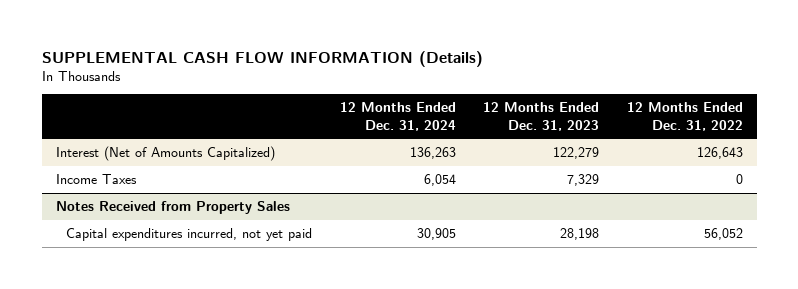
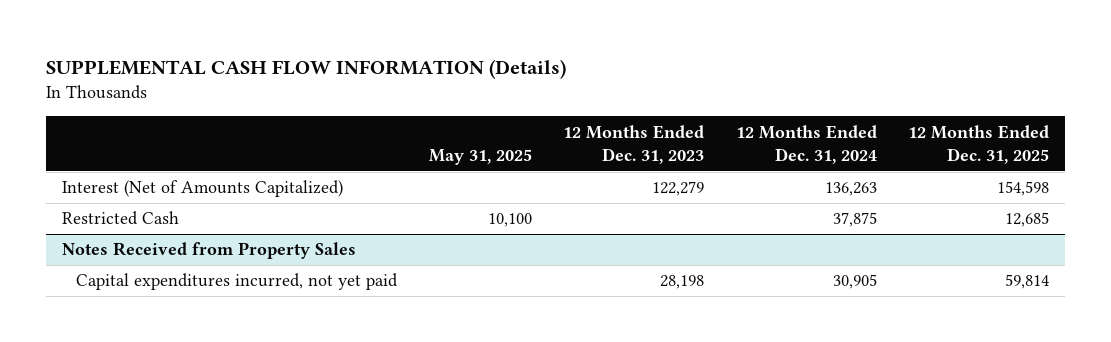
- | 12 Months Ended Dec. 31, 2024 | 12 Months Ended Dec. 31, 2023 | 12 Months Ended Dec. 31, 2022
+ | May 31, 2025 | 12 Months Ended Dec. 31, 2023 | 12 Months Ended Dec. 31, 2024 | 12 Months Ended Dec. 31, 2025
- Income Taxes | 6,054 | 7,329 | 0
+ Restricted Cash | 10,100 | | 37,875 | 12,685

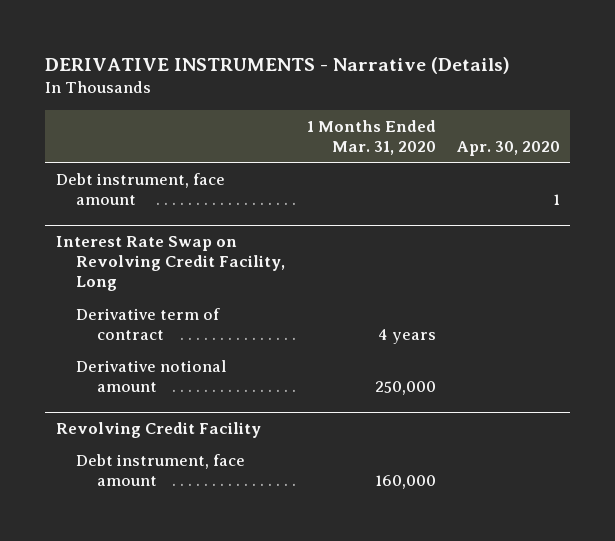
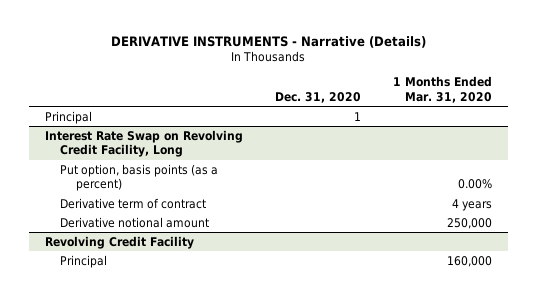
- | 1 Months Ended Mar. 31, 2020 | Apr. 30, 2020
+ | Dec. 31, 2020 | 1 Months Ended Mar. 31, 2020
- Debt instrument, face amount | | 1
+ Principal | 1 |
@ Interest Rate Swap on Revolving Credit Facility, Long
+ Put option, basis points (as a percent) | | 0.00%
@ Revolving Credit Facility
- Debt instrument, face amount | 160,000 |
+ Principal | | 160,000

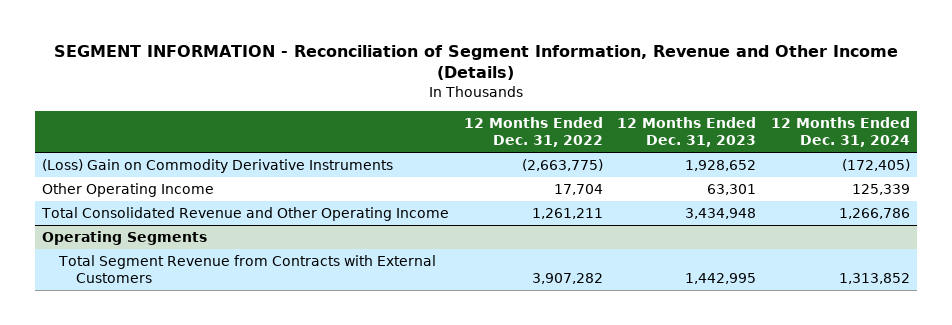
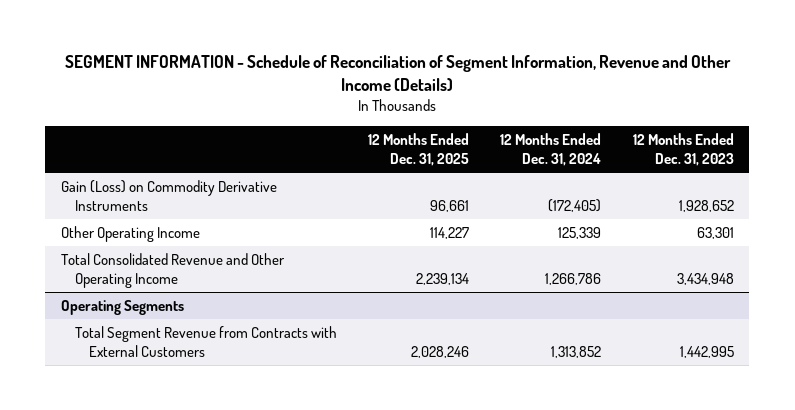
- SEGMENT INFORMATION - Reconciliation of Segment Information, Revenue and Other Income (Details)
+ SEGMENT INFORMATION - Schedule of Reconciliation of Segment Information, Revenue and Other Income (Details)
- | 12 Months Ended Dec. 31, 2022 | 12 Months Ended Dec. 31, 2023 | 12 Months Ended Dec. 31, 2024
+ | 12 Months Ended Dec. 31, 2025 | 12 Months Ended Dec. 31, 2024 | 12 Months Ended Dec. 31, 2023
- (Loss) Gain on Commodity Derivative Instruments | (2,663,775) | 1,928,652 | (172,405)
+ Gain (Loss) on Commodity Derivative Instruments | 96,661 | (172,405) | 1,928,652

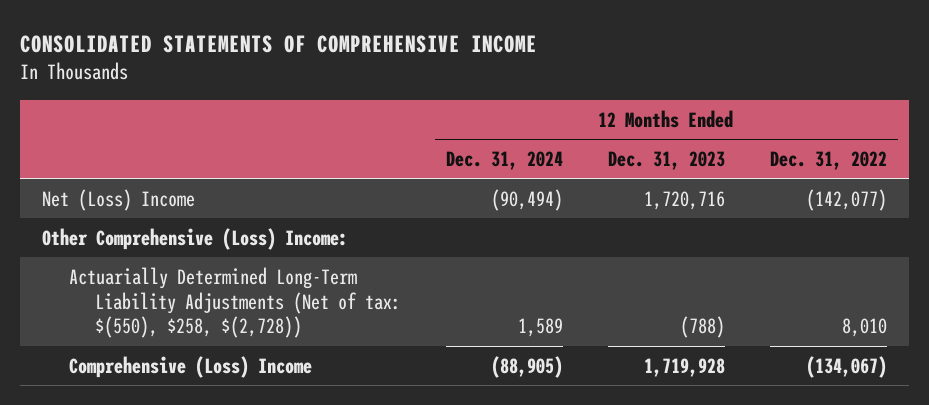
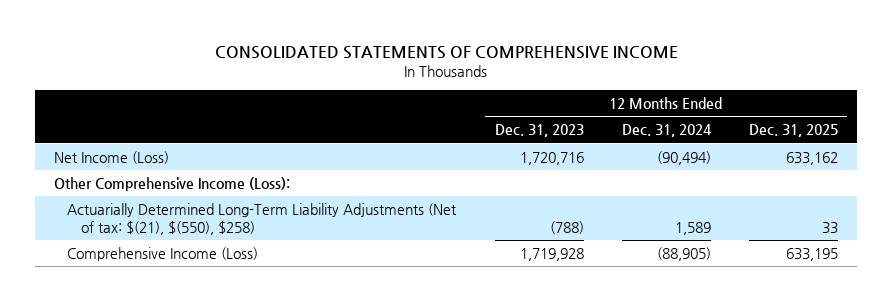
- | 12 Months Ended Dec. 31, 2024 | 12 Months Ended Dec. 31, 2023 | 12 Months Ended Dec. 31, 2022
+ | 12 Months Ended Dec. 31, 2023 | 12 Months Ended Dec. 31, 2024 | 12 Months Ended Dec. 31, 2025
- Net (Loss) Income | (90,494) | 1,720,716 | (142,077)
- Other Comprehensive (Loss) Income:
- Actuarially Determined Long-Term Liability Adjustments (Net of tax: $(550), $258, $(2,728)) | 1,589 | (788) | 8,010
- Comprehensive (Loss) Income | (88,905) | 1,719,928 | (134,067)
+ Net Income (Loss) | 1,720,716 | (90,494) | 633,162
+ Other Comprehensive Income (Loss):
+ Actuarially Determined Long-Term Liability Adjustments (Net of tax: $(21), $(550), $258) | (788) | 1,589 | 33
+ Comprehensive Income (Loss) | 1,719,928 | (88,905) | 633,195

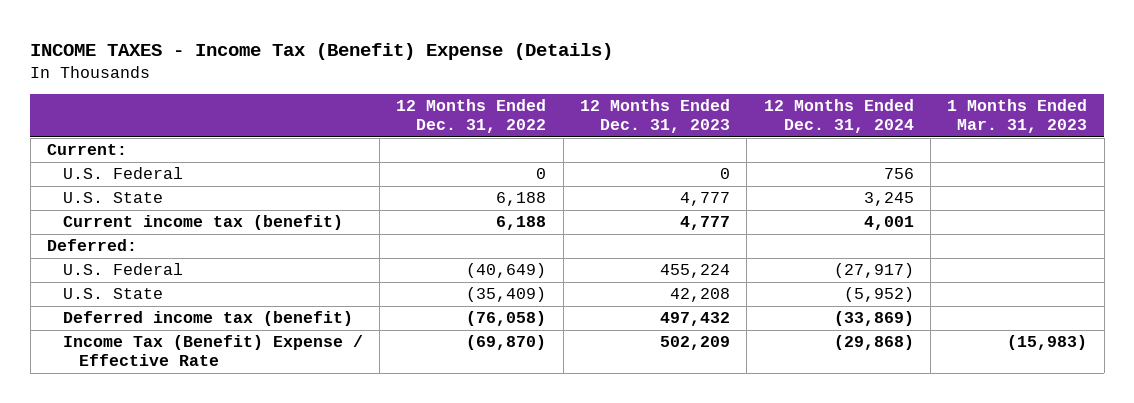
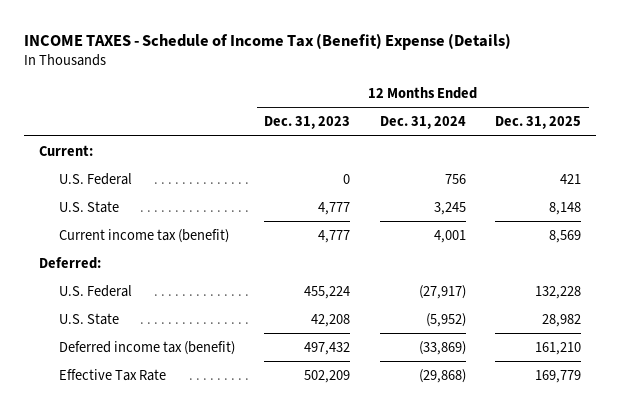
- INCOME TAXES - Income Tax (Benefit) Expense (Details)
+ INCOME TAXES - Schedule of Income Tax (Benefit) Expense (Details)
- | 12 Months Ended Dec. 31, 2022 | 12 Months Ended Dec. 31, 2023 | 12 Months Ended Dec. 31, 2024 | 1 Months Ended Mar. 31, 2023
+ | 12 Months Ended Dec. 31, 2023 | 12 Months Ended Dec. 31, 2024 | 12 Months Ended Dec. 31, 2025
- Income Tax (Benefit) Expense / Effective Rate | (69,870) | 502,209 | (29,868) | (15,983)
+ Effective Tax Rate | 502,209 | (29,868) | 169,779

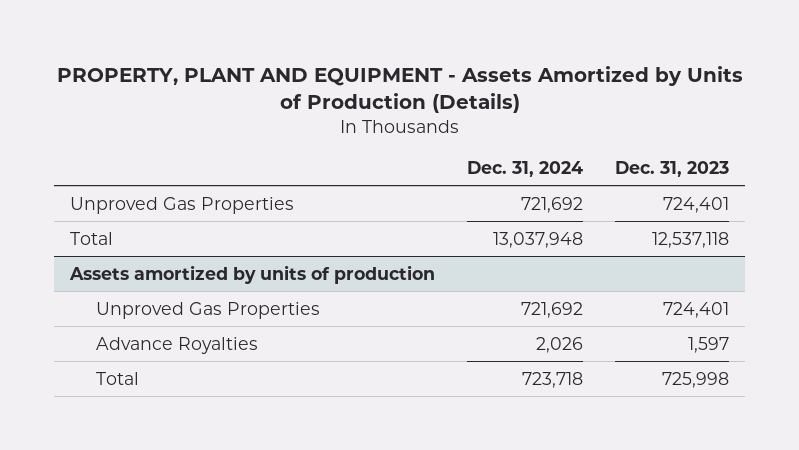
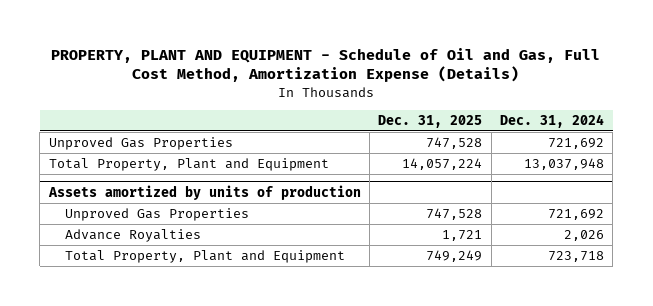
- PROPERTY, PLANT AND EQUIPMENT - Assets Amortized by Units of Production (Details)
+ PROPERTY, PLANT AND EQUIPMENT - Schedule of Oil and Gas, Full Cost Method, Amortization Expense (Details)
- | Dec. 31, 2024 | Dec. 31, 2023
+ | Dec. 31, 2025 | Dec. 31, 2024
- Total | 13,037,948 | 12,537,118
+ Total Property, Plant and Equipment | 14,057,224 | 13,037,948
@ Assets amortized by units of production
- Total | 723,718 | 725,998
+ Total Property, Plant and Equipment | 749,249 | 723,718

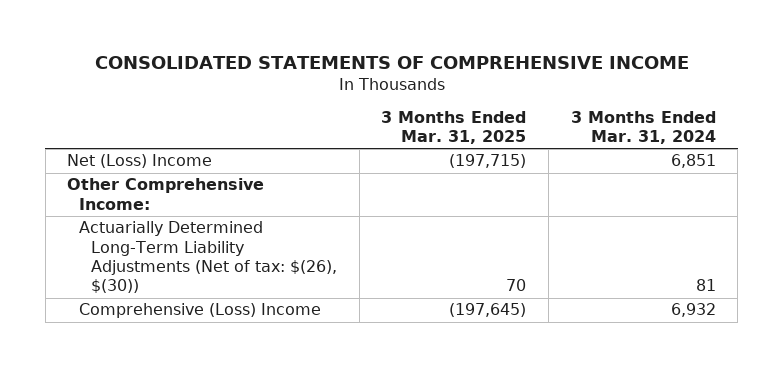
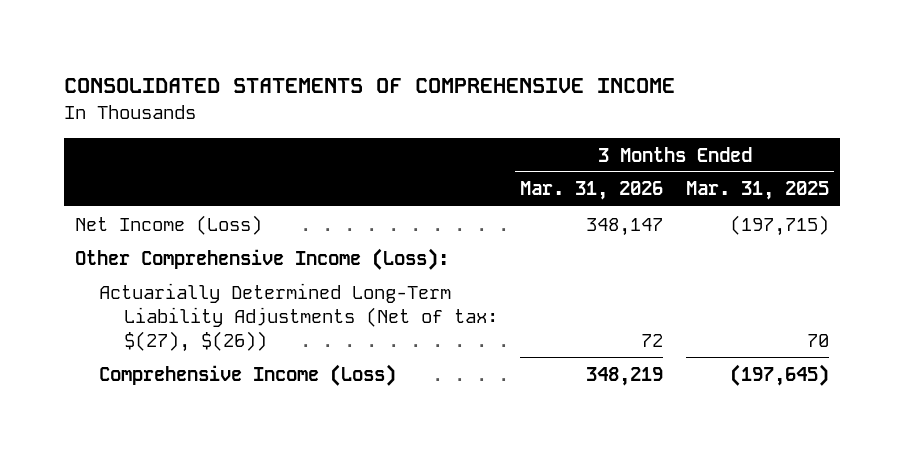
- | 3 Months Ended Mar. 31, 2025 | 3 Months Ended Mar. 31, 2024
+ | 3 Months Ended Mar. 31, 2026 | 3 Months Ended Mar. 31, 2025
- Net (Loss) Income | (197,715) | 6,851
- Other Comprehensive Income:
- Actuarially Determined Long-Term Liability Adjustments (Net of tax: $(26), $(30)) | 70 | 81
- Comprehensive (Loss) Income | (197,645) | 6,932
+ Net Income (Loss) | 348,147 | (197,715)
+ Other Comprehensive Income (Loss):
+ Actuarially Determined Long-Term Liability Adjustments (Net of tax: $(27), $(26)) | 72 | 70
+ Comprehensive Income (Loss) | 348,219 | (197,645)

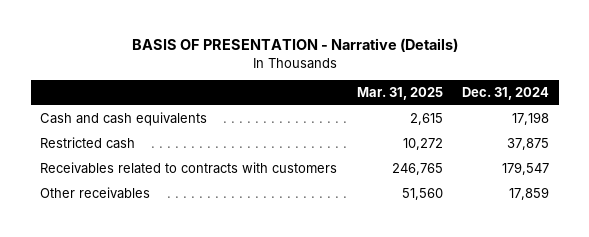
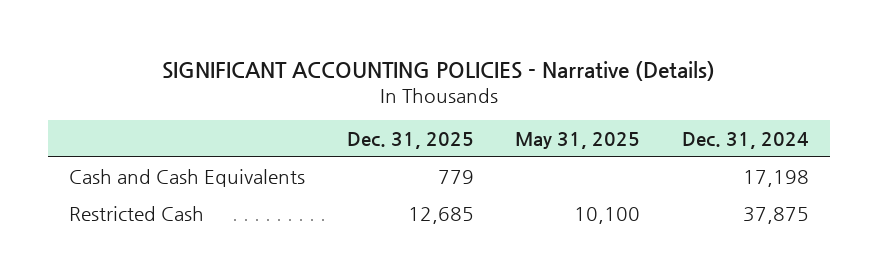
- BASIS OF PRESENTATION - Narrative (Details)
+ SIGNIFICANT ACCOUNTING POLICIES - Narrative (Details)
- | Mar. 31, 2025 | Dec. 31, 2024
+ | Dec. 31, 2025 | May 31, 2025 | Dec. 31, 2024
- Cash and cash equivalents | 2,615 | 17,198
- Restricted cash | 10,272 | 37,875
- Receivables related to contracts with customers | 246,765 | 179,547
- Other receivables | 51,560 | 17,859
+ Cash and Cash Equivalents | 779 | | 17,198
+ Restricted Cash | 12,685 | 10,100 | 37,875

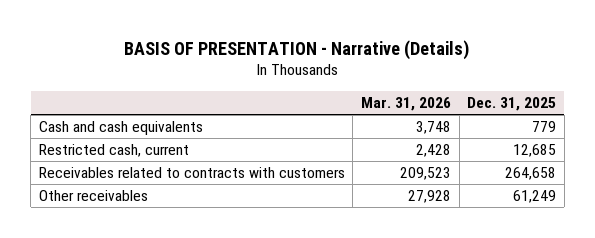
- SIGNIFICANT ACCOUNTING POLICIES - Narrative (Details)
+ BASIS OF PRESENTATION - Narrative (Details)
- | Dec. 31, 2025 | May 31, 2025 | Dec. 31, 2024
+ | Mar. 31, 2026 | Dec. 31, 2025
- Cash and Cash Equivalents | 779 | | 17,198
- Restricted Cash | 12,685 | 10,100 | 37,875
+ Cash and cash equivalents | 3,748 | 779
+ Restricted cash, current | 2,428 | 12,685
+ Receivables related to contracts with customers | 209,523 | 264,658
+ Other receivables | 27,928 | 61,249

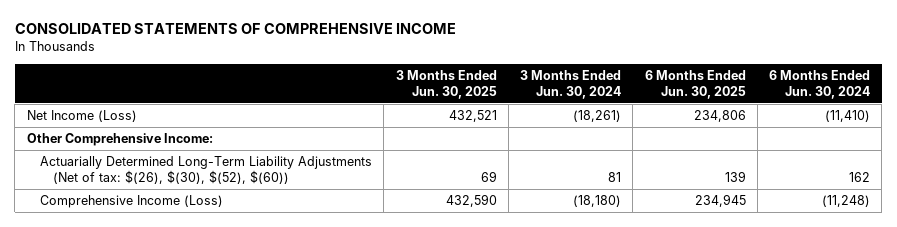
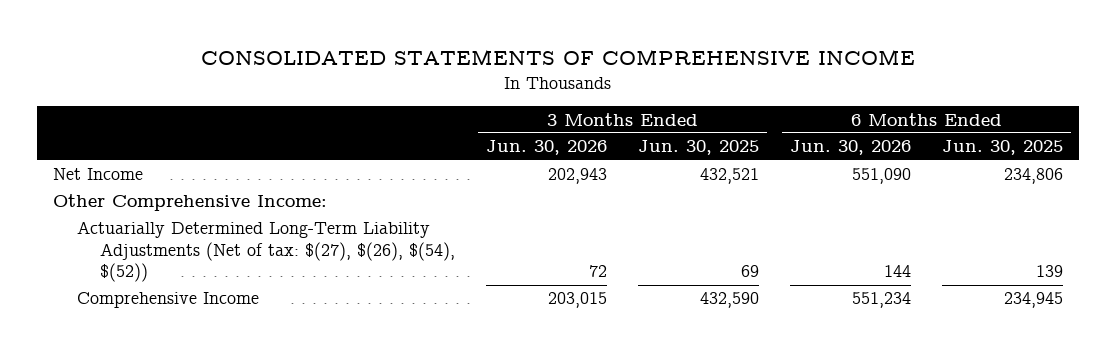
- | 3 Months Ended Jun. 30, 2025 | 3 Months Ended Jun. 30, 2024 | 6 Months Ended Jun. 30, 2025 | 6 Months Ended Jun. 30, 2024
+ | 3 Months Ended Jun. 30, 2026 | 3 Months Ended Jun. 30, 2025 | 6 Months Ended Jun. 30, 2026 | 6 Months Ended Jun. 30, 2025
- Net Income (Loss) | 432,521 | (18,261) | 234,806 | (11,410)
+ Net Income | 202,943 | 432,521 | 551,090 | 234,806
- Actuarially Determined Long-Term Liability Adjustments (Net of tax: $(26), $(30), $(52), $(60)) | 69 | 81 | 139 | 162
- Comprehensive Income (Loss) | 432,590 | (18,180) | 234,945 | (11,248)
+ Actuarially Determined Long-Term Liability Adjustments (Net of tax: $(27), $(26), $(54), $(52)) | 72 | 69 | 144 | 139
+ Comprehensive Income | 203,015 | 432,590 | 551,234 | 234,945

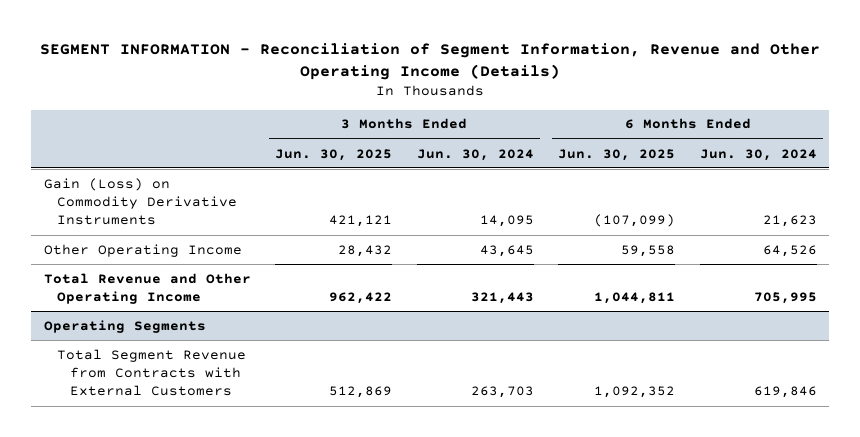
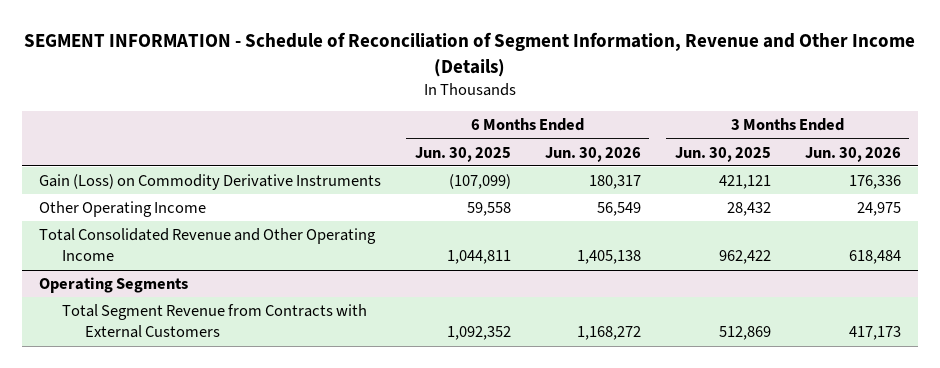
- SEGMENT INFORMATION - Reconciliation of Segment Information, Revenue and Other Operating Income (Details)
+ SEGMENT INFORMATION - Schedule of Reconciliation of Segment Information, Revenue and Other Income (Details)
- | 3 Months Ended Jun. 30, 2025 | 3 Months Ended Jun. 30, 2024 | 6 Months Ended Jun. 30, 2025 | 6 Months Ended Jun. 30, 2024
+ | 6 Months Ended Jun. 30, 2025 | 6 Months Ended Jun. 30, 2026 | 3 Months Ended Jun. 30, 2025 | 3 Months Ended Jun. 30, 2026
- Total Revenue and Other Operating Income | 962,422 | 321,443 | 1,044,811 | 705,995
+ Total Consolidated Revenue and Other Operating Income | 1,044,811 | 1,405,138 | 962,422 | 618,484

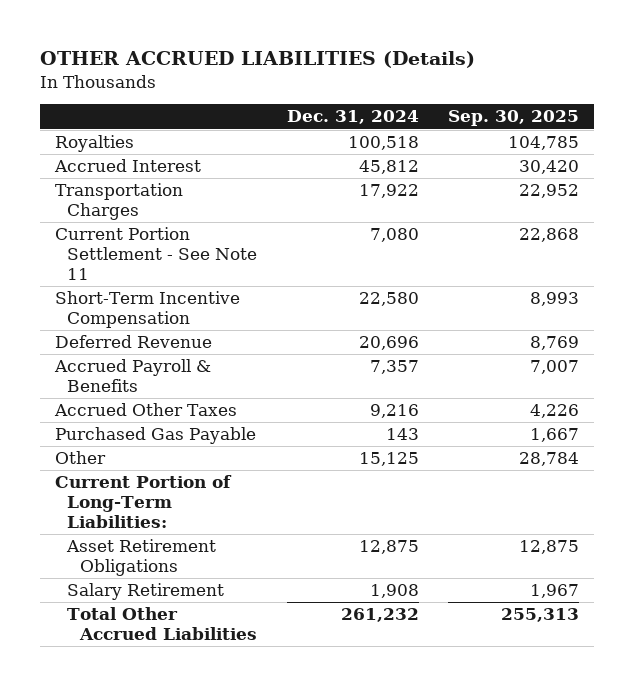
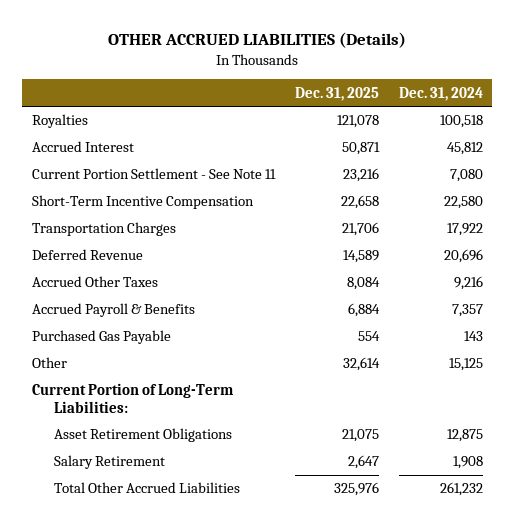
- | Dec. 31, 2024 | Sep. 30, 2025
+ | Dec. 31, 2025 | Dec. 31, 2024
moved down: Transportation Charges | 21,706 | 17,922
moved down: Accrued Payroll & Benefits | 6,884 | 7,357

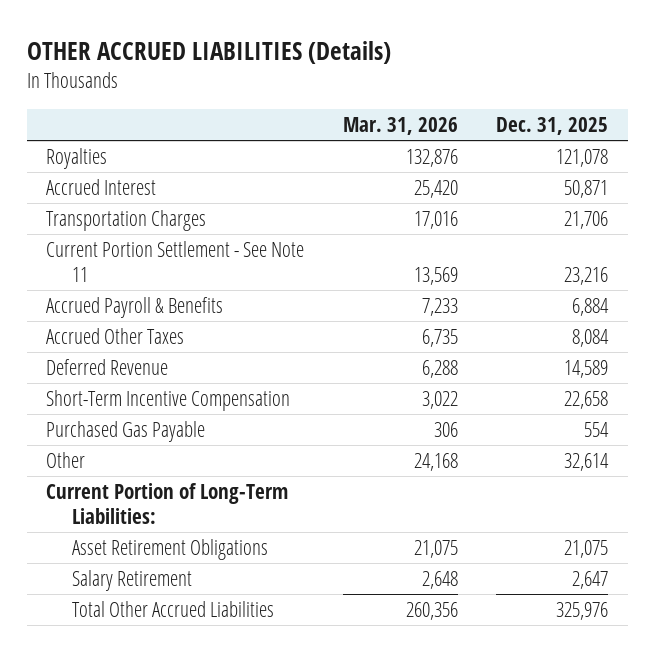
- | Dec. 31, 2025 | Dec. 31, 2024
+ | Mar. 31, 2026 | Dec. 31, 2025
moved down: Current Portion Settlement - See Note 11 | 13,569 | 23,216
moved down: Accrued Other Taxes | 6,735 | 8,084
moved down: Deferred Revenue | 6,288 | 14,589
moved down: Short-Term Incentive Compensation | 3,022 | 22,658

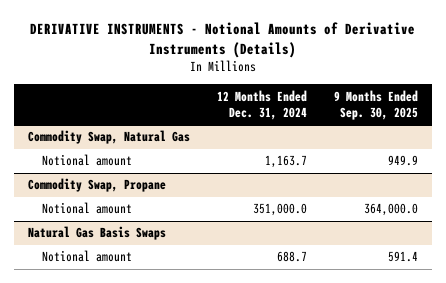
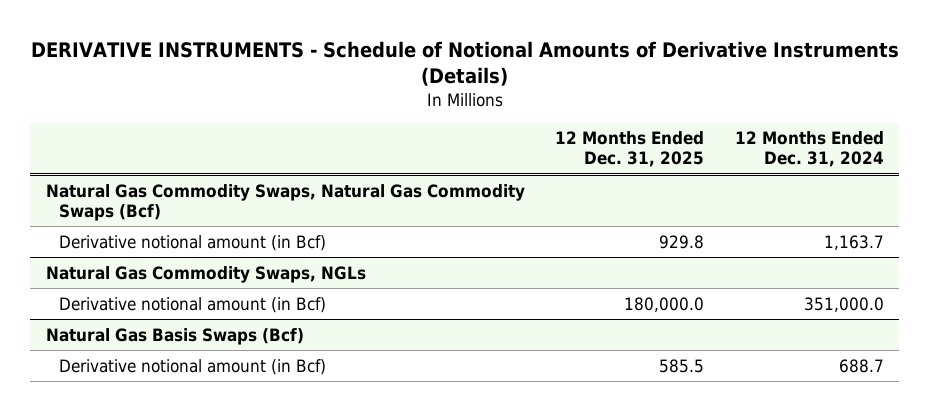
- DERIVATIVE INSTRUMENTS - Notional Amounts of Derivative Instruments (Details)
+ DERIVATIVE INSTRUMENTS - Schedule of Notional Amounts of Derivative Instruments (Details)
- | 12 Months Ended Dec. 31, 2024 | 9 Months Ended Sep. 30, 2025
+ | 12 Months Ended Dec. 31, 2025 | 12 Months Ended Dec. 31, 2024
- Commodity Swap, Natural Gas
- Notional amount | 1,163.7 | 949.9
- Commodity Swap, Propane
- Notional amount | 351,000.0 | 364,000.0
- Natural Gas Basis Swaps
- Notional amount | 688.7 | 591.4
+ Natural Gas Commodity Swaps, Natural Gas Commodity Swaps (Bcf)
+ Derivative notional amount (in Bcf) | 929.8 | 1,163.7
+ Natural Gas Commodity Swaps, NGLs
+ Derivative notional amount (in Bcf) | 180,000.0 | 351,000.0
+ Natural Gas Basis Swaps (Bcf)
+ Derivative notional amount (in Bcf) | 585.5 | 688.7

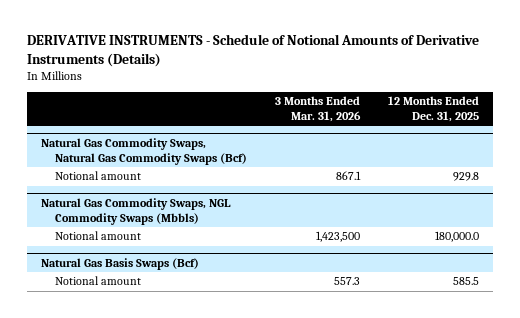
- | 12 Months Ended Dec. 31, 2025 | 12 Months Ended Dec. 31, 2024
+ | 3 Months Ended Mar. 31, 2026 | 12 Months Ended Dec. 31, 2025
@ Natural Gas Commodity Swaps, Natural Gas Commodity Swaps (Bcf)
- Derivative notional amount (in Bcf) | 929.8 | 1,163.7
- Natural Gas Commodity Swaps, NGLs
- Derivative notional amount (in Bcf) | 180,000.0 | 351,000.0
@ Natural Gas Commodity Swaps, Natural Gas Commodity Swaps (Bcf)
+ Notional amount | 867.1 | 929.8
+ Natural Gas Commodity Swaps, NGL Commodity Swaps (Mbbls)
+ Notional amount | 1,423,500 | 180,000.0
@ Natural Gas Basis Swaps (Bcf)
- Derivative notional amount (in Bcf) | 585.5 | 688.7
+ Notional amount | 557.3 | 585.5

